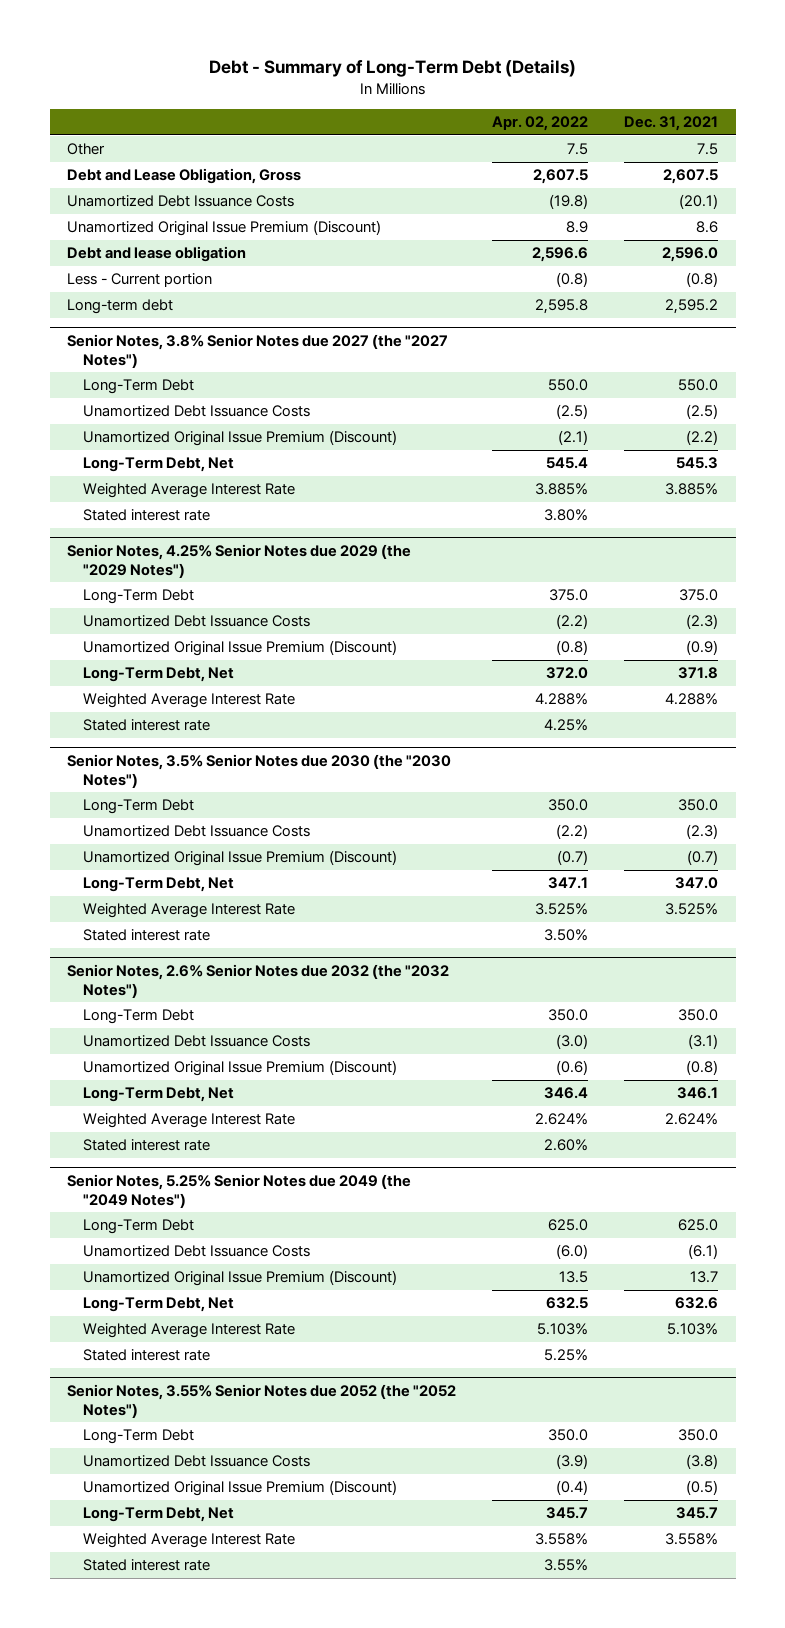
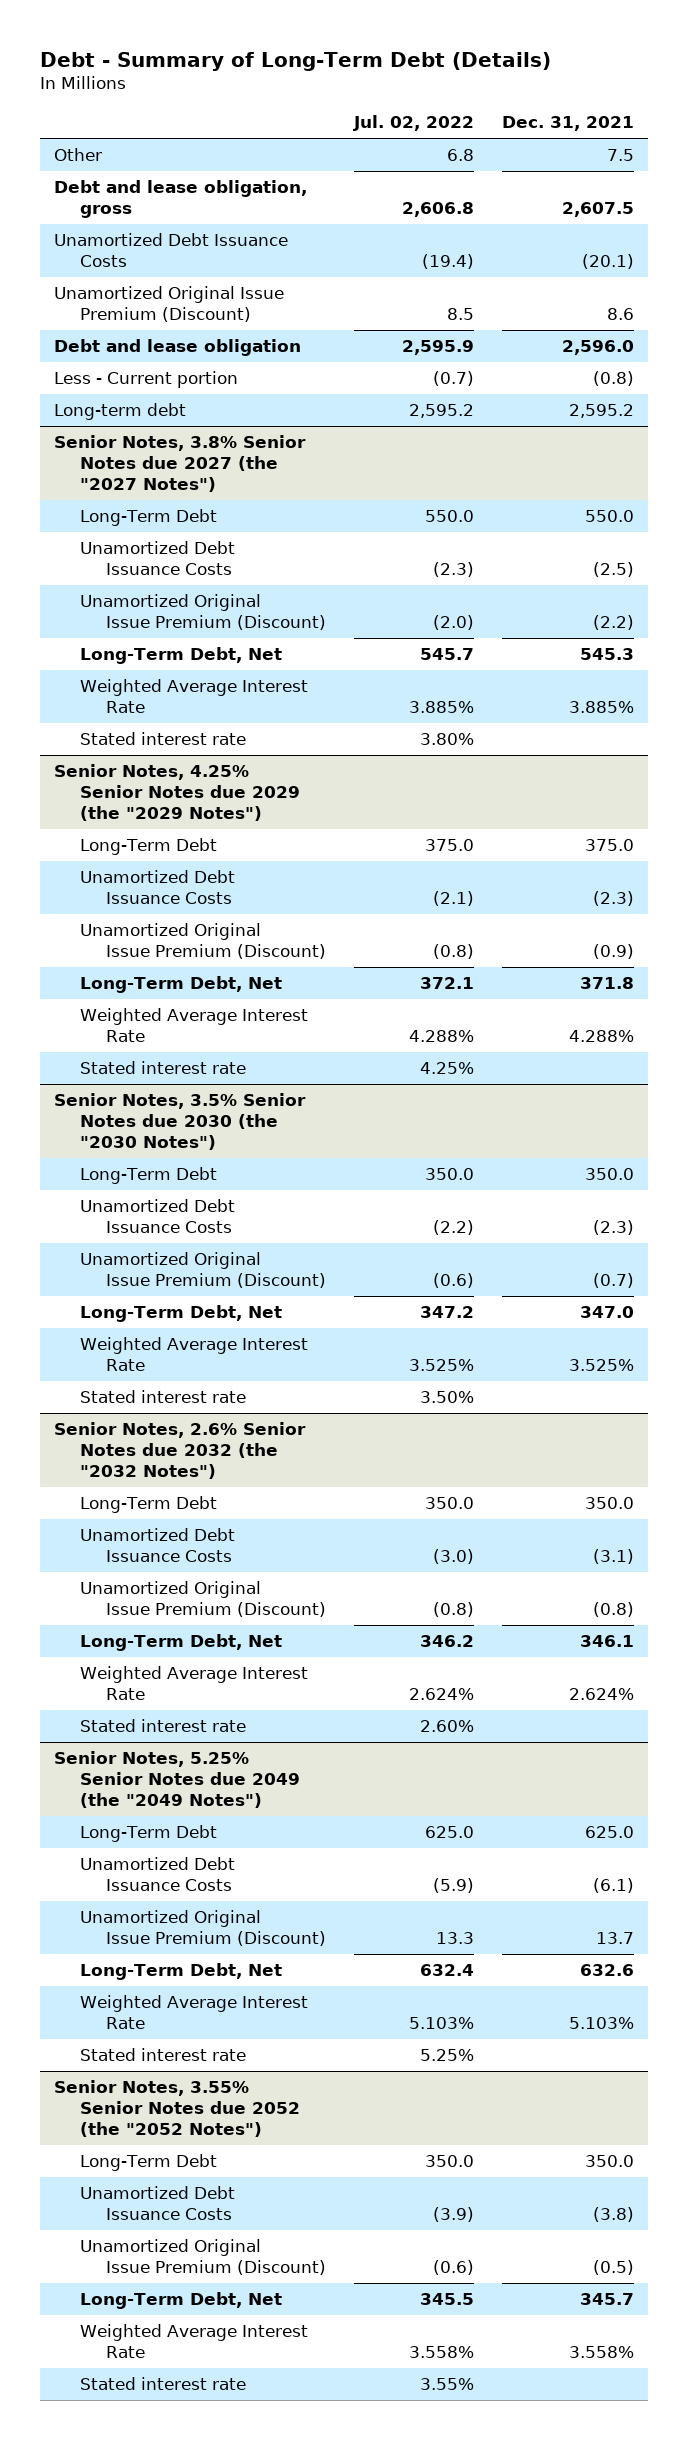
- | Apr. 02, 2022 | Dec. 31, 2021
+ | Jul. 02, 2022 | Dec. 31, 2021
- Debt and Lease Obligation, Gross | 2,607.5 | 2,607.5
+ Debt and lease obligation, gross | 2,606.8 | 2,607.5

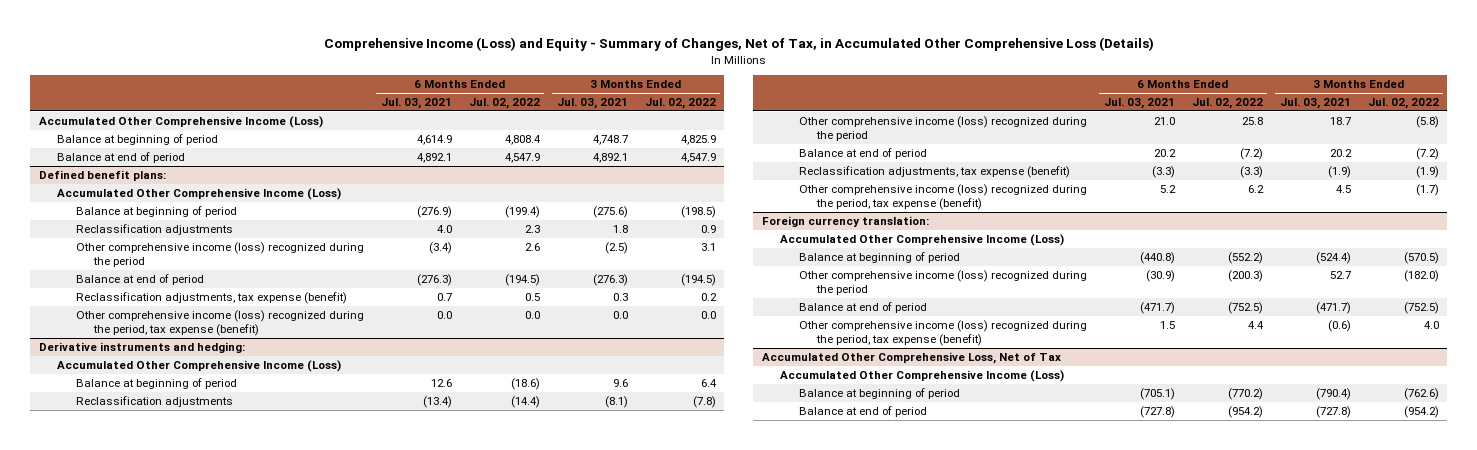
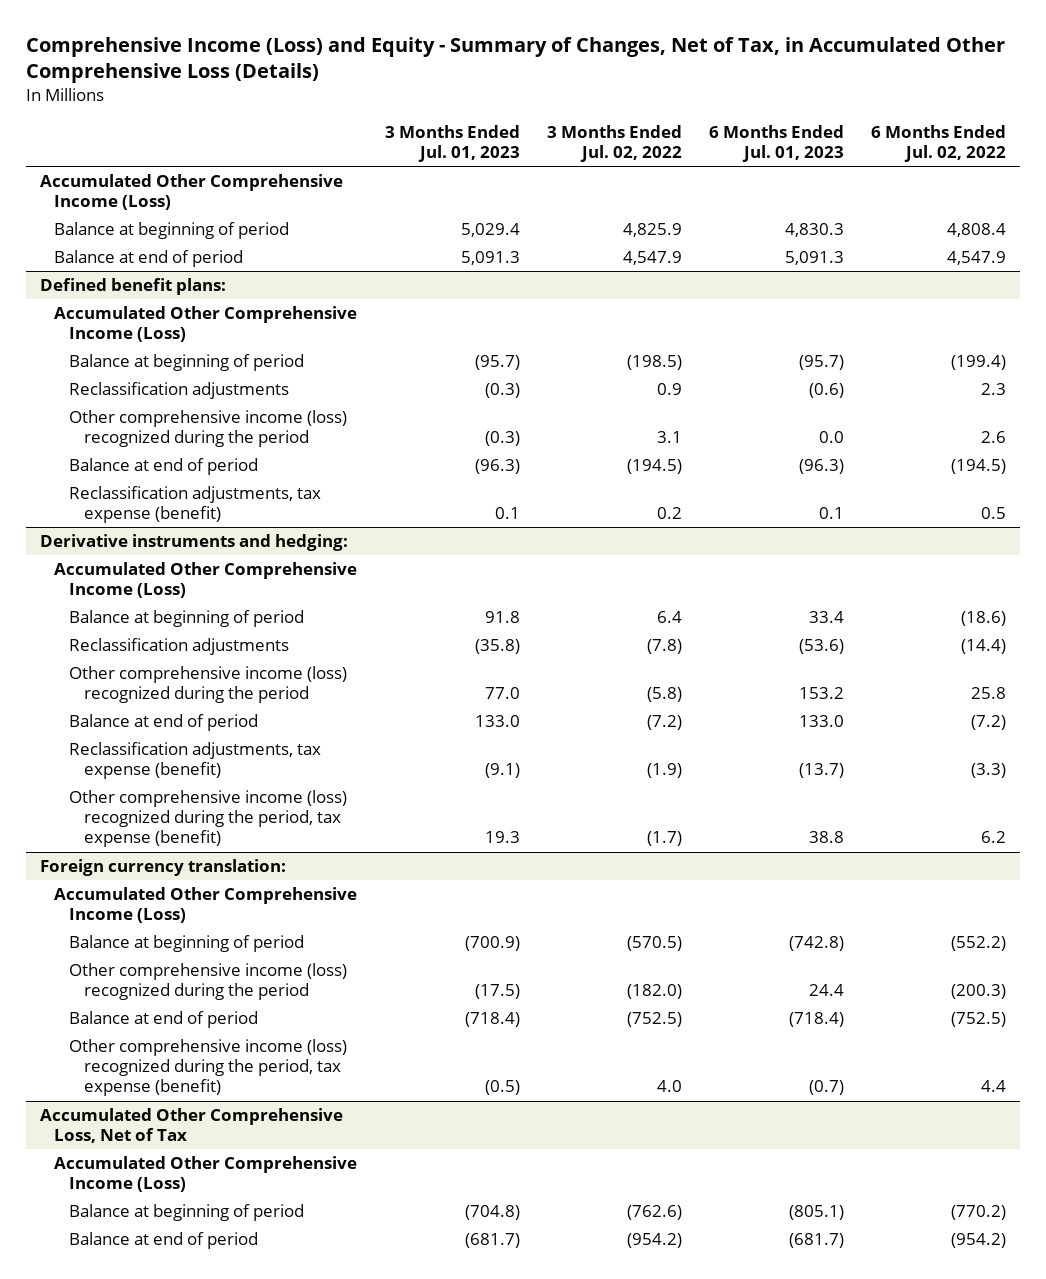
- | 6 Months Ended Jul. 03, 2021 | 6 Months Ended Jul. 02, 2022 | 3 Months Ended Jul. 03, 2021 | 3 Months Ended Jul. 02, 2022
+ | 3 Months Ended Jul. 01, 2023 | 3 Months Ended Jul. 02, 2022 | 6 Months Ended Jul. 01, 2023 | 6 Months Ended Jul. 02, 2022
@ Defined benefit plans:
- Other comprehensive income (loss) recognized during the period, tax expense (benefit) | 0.0 | 0.0 | 0.0 | 0.0

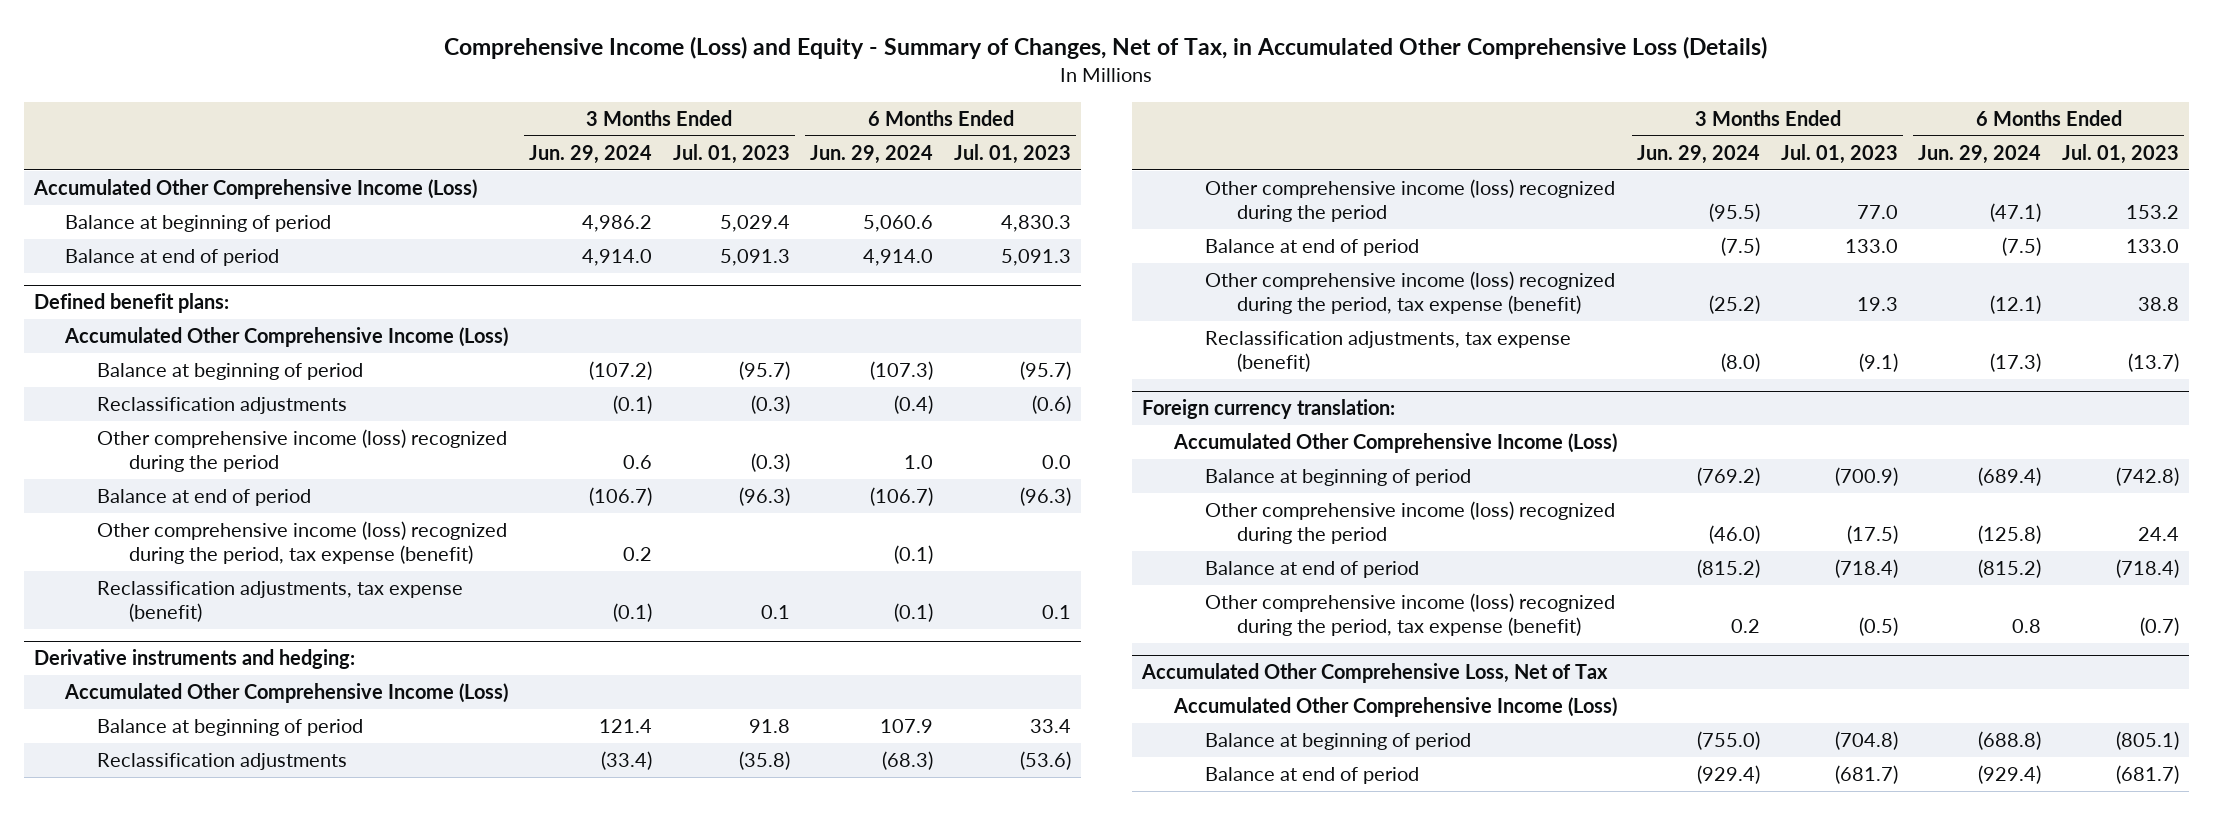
- | 3 Months Ended Jul. 01, 2023 | 3 Months Ended Jul. 02, 2022 | 6 Months Ended Jul. 01, 2023 | 6 Months Ended Jul. 02, 2022
+ | 3 Months Ended Jun. 29, 2024 | 3 Months Ended Jul. 01, 2023 | 6 Months Ended Jun. 29, 2024 | 6 Months Ended Jul. 01, 2023
@ Defined benefit plans:
+ Other comprehensive income (loss) recognized during the period, tax expense (benefit) | 0.2 | | (0.1) |
@ Derivative instruments and hedging:
moved down: Reclassification adjustments, tax expense (benefit) | (8.0) | (9.1) | (17.3) | (13.7)

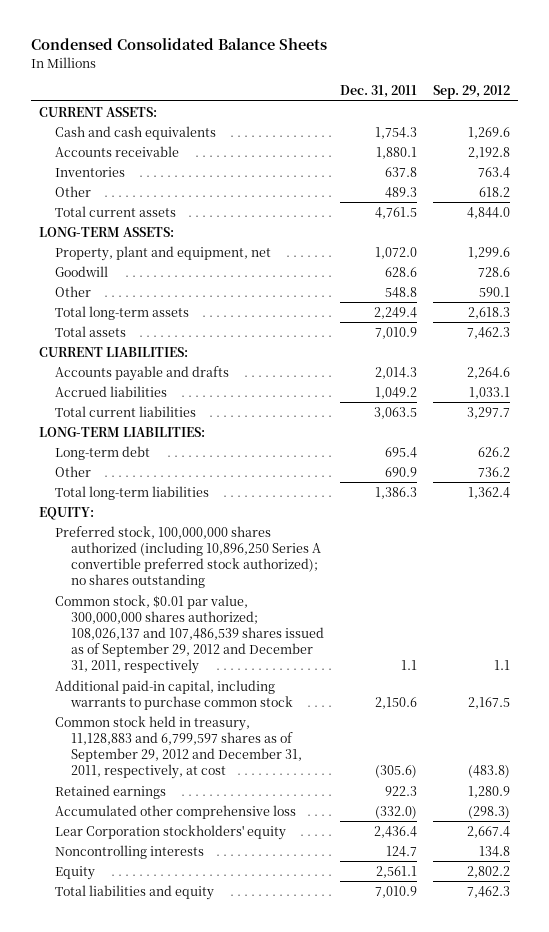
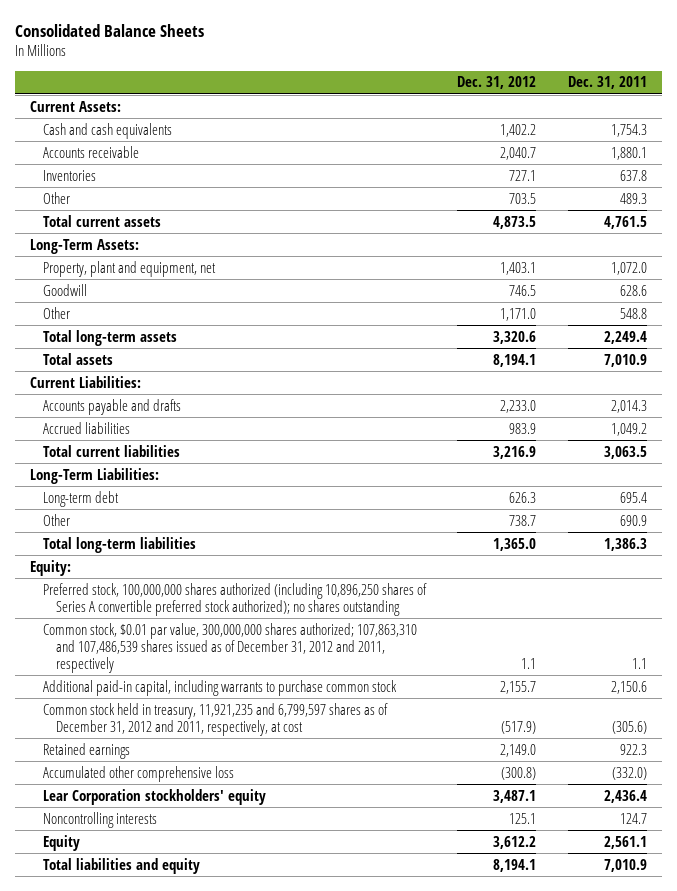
- Condensed Consolidated Balance Sheets
+ Consolidated Balance Sheets
- | Dec. 31, 2011 | Sep. 29, 2012
+ | Dec. 31, 2012 | Dec. 31, 2011
- CURRENT ASSETS:
+ Current Assets:
- LONG-TERM ASSETS:
+ Long-Term Assets:
- CURRENT LIABILITIES:
+ Current Liabilities:
- LONG-TERM LIABILITIES:
+ Long-Term Liabilities:
- EQUITY:
- Preferred stock, 100,000,000 shares authorized (including 10,896,250 Series A convertible preferred stock authorized); no shares outstanding
- Common stock, $0.01 par value, 300,000,000 shares authorized; 108,026,137 and 107,486,539 shares issued as of September 29, 2012 and December 31, 2011, respectively | 1.1 | 1.1
+ Equity:
+ Preferred stock, 100,000,000 shares authorized (including 10,896,250 shares of Series A convertible preferred stock authorized); no shares outstanding
+ Common stock, $0.01 par value, 300,000,000 shares authorized; 107,863,310 and 107,486,539 shares issued as of December 31, 2012 and 2011, respectively | 1.1 | 1.1
- Common stock held in treasury, 11,128,883 and 6,799,597 shares as of September 29, 2012 and December 31, 2011, respectively, at cost | (305.6) | (483.8)
+ Common stock held in treasury, 11,921,235 and 6,799,597 shares as of December 31, 2012 and 2011, respectively, at cost | (517.9) | (305.6)

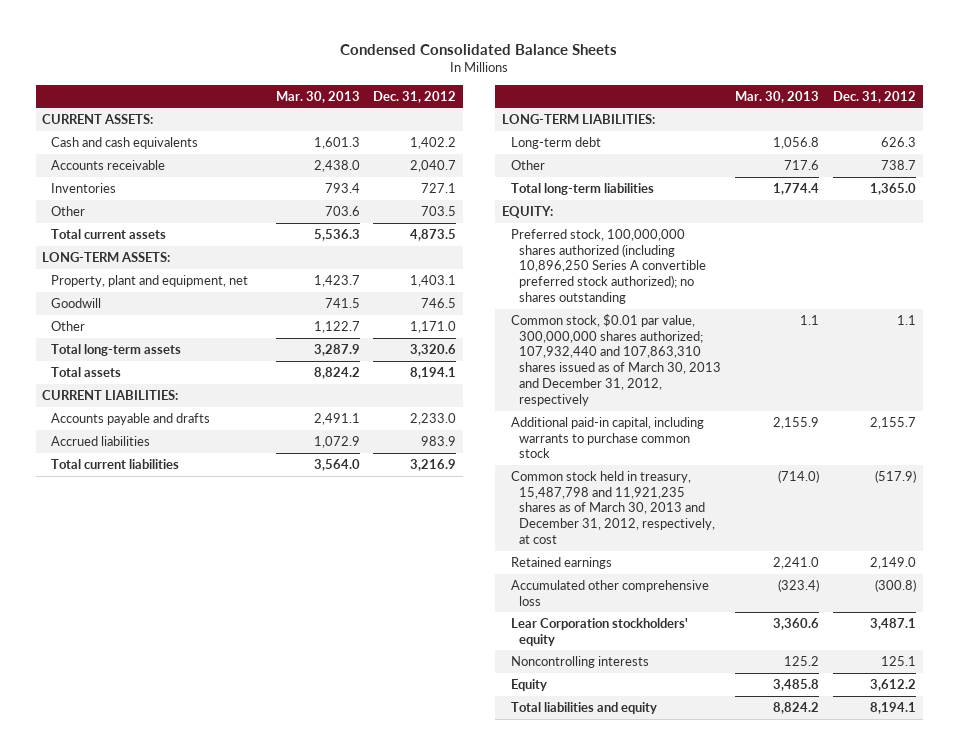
- Consolidated Balance Sheets
+ Condensed Consolidated Balance Sheets
- | Dec. 31, 2012 | Dec. 31, 2011
+ | Mar. 30, 2013 | Dec. 31, 2012
- Current Assets:
+ CURRENT ASSETS:
- Long-Term Assets:
+ LONG-TERM ASSETS:
- Current Liabilities:
+ CURRENT LIABILITIES:
- Long-Term Liabilities:
+ LONG-TERM LIABILITIES:
- Equity:
- Preferred stock, 100,000,000 shares authorized (including 10,896,250 shares of Series A convertible preferred stock authorized); no shares outstanding
- Common stock, $0.01 par value, 300,000,000 shares authorized; 107,863,310 and 107,486,539 shares issued as of December 31, 2012 and 2011, respectively | 1.1 | 1.1
+ EQUITY:
+ Preferred stock, 100,000,000 shares authorized (including 10,896,250 Series A convertible preferred stock authorized); no shares outstanding
+ Common stock, $0.01 par value, 300,000,000 shares authorized; 107,932,440 and 107,863,310 shares issued as of March 30, 2013 and December 31, 2012, respectively | 1.1 | 1.1
- Common stock held in treasury, 11,921,235 and 6,799,597 shares as of December 31, 2012 and 2011, respectively, at cost | (517.9) | (305.6)
+ Common stock held in treasury, 15,487,798 and 11,921,235 shares as of March 30, 2013 and December 31, 2012, respectively, at cost | (714.0) | (517.9)

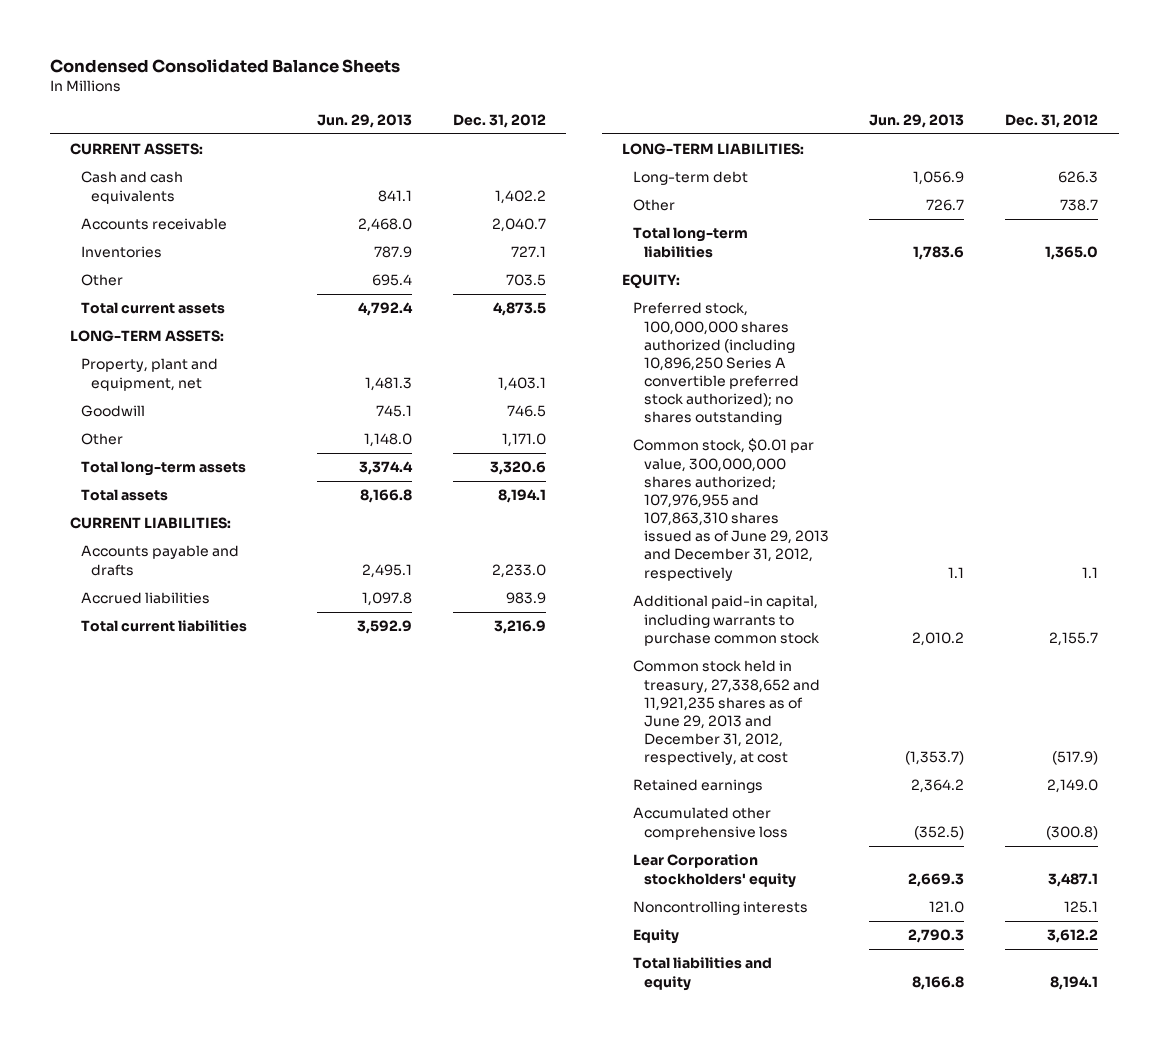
- | Mar. 30, 2013 | Dec. 31, 2012
+ | Jun. 29, 2013 | Dec. 31, 2012
- Common stock, $0.01 par value, 300,000,000 shares authorized; 107,932,440 and 107,863,310 shares issued as of March 30, 2013 and December 31, 2012, respectively | 1.1 | 1.1
+ Common stock, $0.01 par value, 300,000,000 shares authorized; 107,976,955 and 107,863,310 shares issued as of June 29, 2013 and December 31, 2012, respectively | 1.1 | 1.1
- Common stock held in treasury, 15,487,798 and 11,921,235 shares as of March 30, 2013 and December 31, 2012, respectively, at cost | (714.0) | (517.9)
+ Common stock held in treasury, 27,338,652 and 11,921,235 shares as of June 29, 2013 and December 31, 2012, respectively, at cost | (1,353.7) | (517.9)

